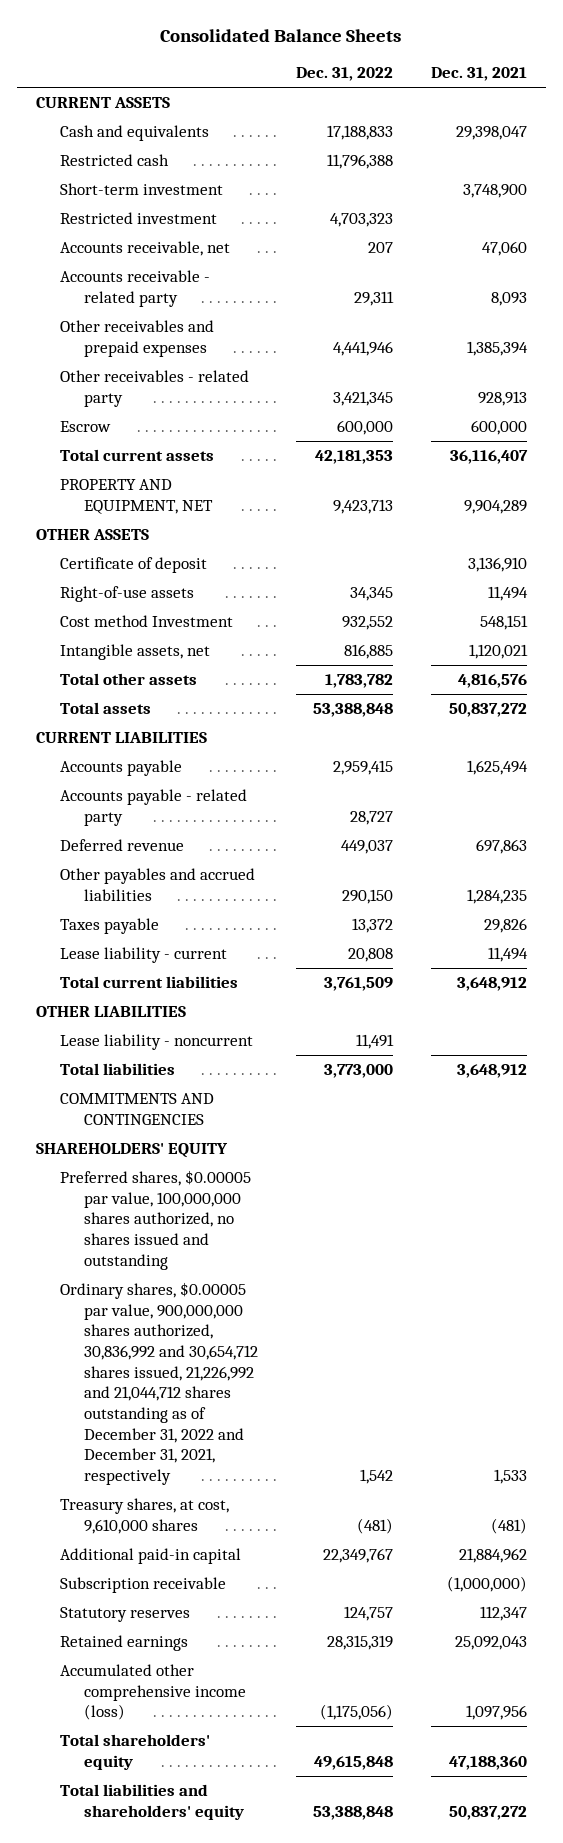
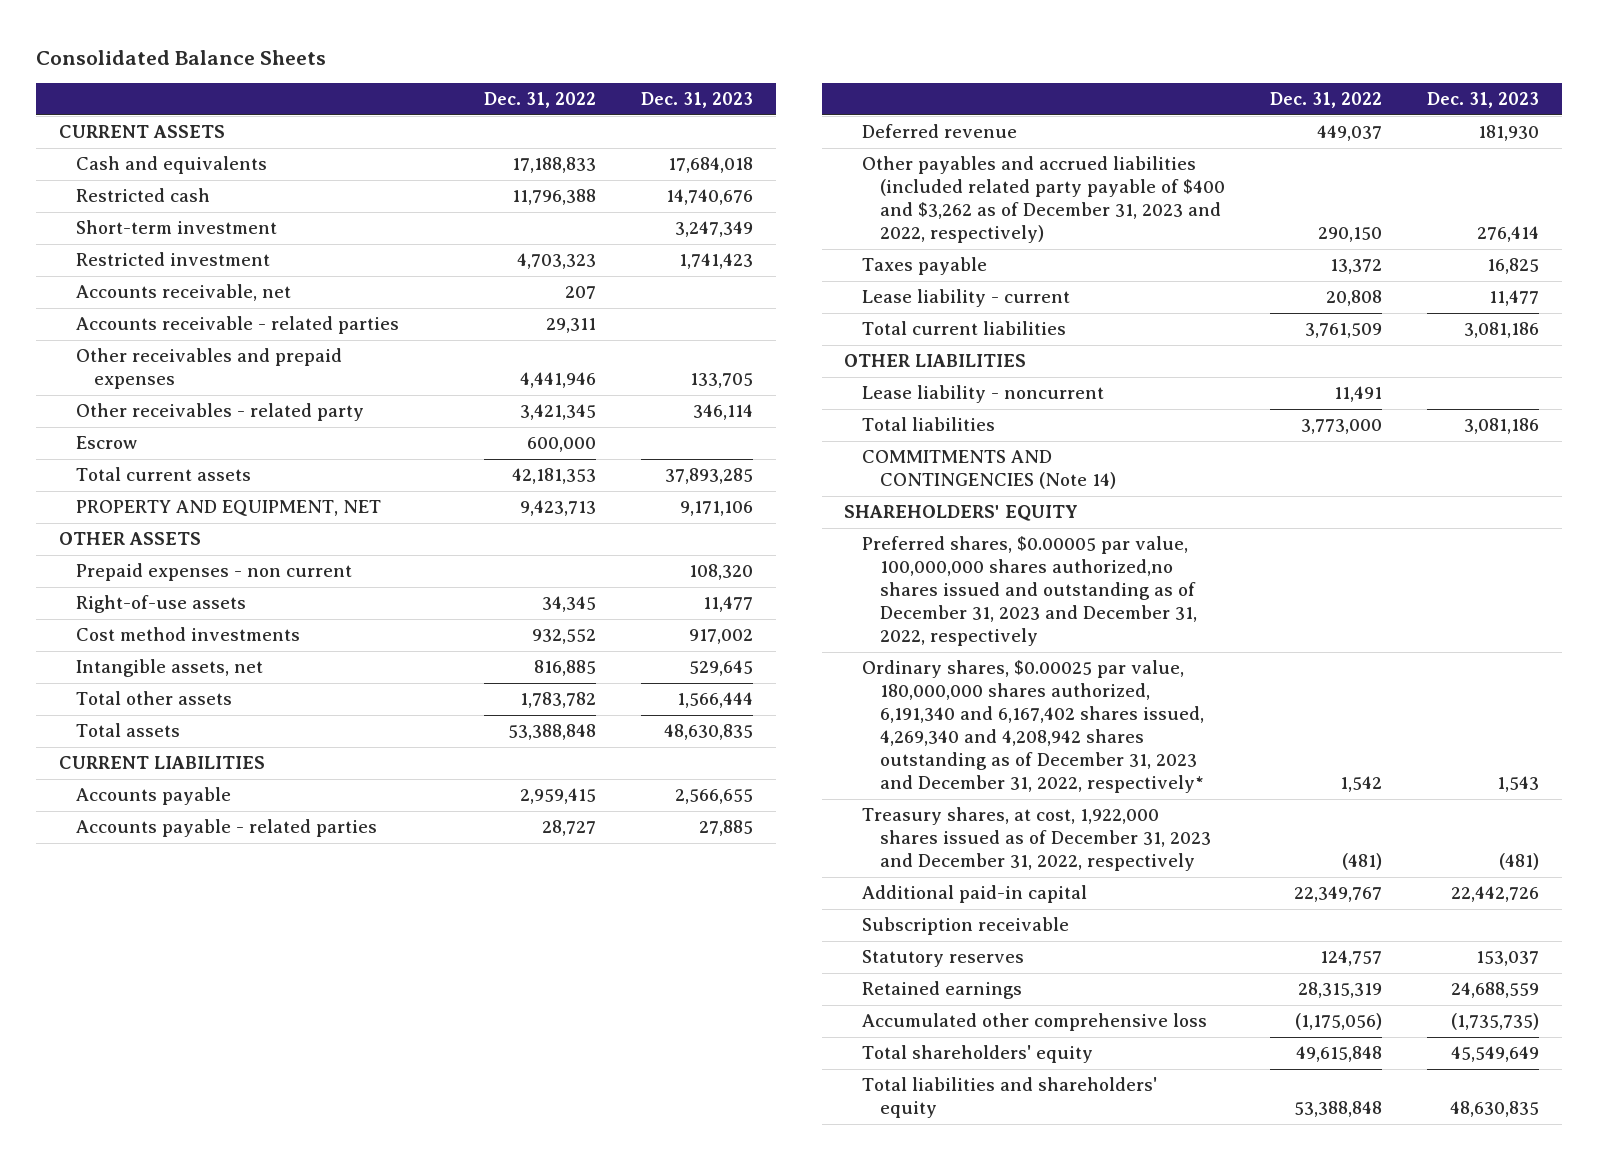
- | Dec. 31, 2022 | Dec. 31, 2021
+ | Dec. 31, 2022 | Dec. 31, 2023
- Accounts receivable - related party | 29,311 | 8,093
+ Accounts receivable - related parties | 29,311 |
- Certificate of deposit | | 3,136,910
+ Prepaid expenses - non current | | 108,320
- Cost method Investment | 932,552 | 548,151
+ Cost method investments | 932,552 | 917,002
- Accounts payable - related party | 28,727 |
+ Accounts payable - related parties | 28,727 | 27,885
- Other payables and accrued liabilities | 290,150 | 1,284,235
+ Other payables and accrued liabilities (included related party payable of $400 and $3,262 as of December 31, 2023 and 2022, respectively) | 290,150 | 276,414
- COMMITMENTS AND CONTINGENCIES
+ COMMITMENTS AND CONTINGENCIES (Note 14)
- Preferred shares, $0.00005 par value, 100,000,000 shares authorized, no shares issued and outstanding
- Ordinary shares, $0.00005 par value, 900,000,000 shares authorized, 30,836,992 and 30,654,712 shares issued, 21,226,992 and 21,044,712 shares outstanding as of December 31, 2022 and December 31, 2021, respectively | 1,542 | 1,533
- Treasury shares, at cost, 9,610,000 shares | (481) | (481)
+ Preferred shares, $0.00005 par value, 100,000,000 shares authorized,no shares issued and outstanding as of December 31, 2023 and December 31, 2022, respectively
+ Ordinary shares, $0.00025 par value, 180,000,000 shares authorized, 6,191,340 and 6,167,402 shares issued, 4,269,340 and 4,208,942 shares outstanding as of December 31, 2023 and December 31, 2022, respectively* | 1,542 | 1,543
+ Treasury shares, at cost, 1,922,000 shares issued as of December 31, 2023 and December 31, 2022, respectively | (481) | (481)
- Accumulated other comprehensive income (loss) | (1,175,056) | 1,097,956
+ Accumulated other comprehensive loss | (1,175,056) | (1,735,735)

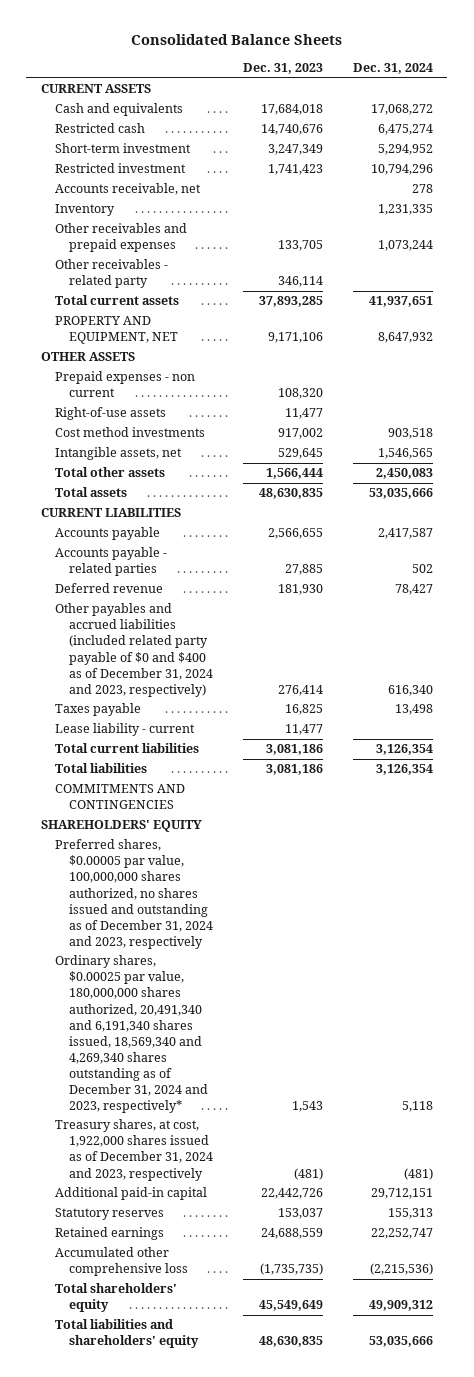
- | Dec. 31, 2022 | Dec. 31, 2023
+ | Dec. 31, 2023 | Dec. 31, 2024
- Accounts receivable - related parties | 29,311 |
+ Inventory | | 1,231,335
- Escrow | 600,000 |
- Other payables and accrued liabilities (included related party payable of $400 and $3,262 as of December 31, 2023 and 2022, respectively) | 290,150 | 276,414
+ Other payables and accrued liabilities (included related party payable of $0 and $400 as of December 31, 2024 and 2023, respectively) | 276,414 | 616,340
- OTHER LIABILITIES
- Lease liability - noncurrent | 11,491 |
- COMMITMENTS AND CONTINGENCIES (Note 14)
+ COMMITMENTS AND CONTINGENCIES
- Preferred shares, $0.00005 par value, 100,000,000 shares authorized,no shares issued and outstanding as of December 31, 2023 and December 31, 2022, respectively
- Ordinary shares, $0.00025 par value, 180,000,000 shares authorized, 6,191,340 and 6,167,402 shares issued, 4,269,340 and 4,208,942 shares outstanding as of December 31, 2023 and December 31, 2022, respectively* | 1,542 | 1,543
- Treasury shares, at cost, 1,922,000 shares issued as of December 31, 2023 and December 31, 2022, respectively | (481) | (481)
+ Preferred shares, $0.00005 par value, 100,000,000 shares authorized, no shares issued and outstanding as of December 31, 2024 and 2023, respectively
+ Ordinary shares, $0.00025 par value, 180,000,000 shares authorized, 20,491,340 and 6,191,340 shares issued, 18,569,340 and 4,269,340 shares outstanding as of December 31, 2024 and 2023, respectively* | 1,543 | 5,118
+ Treasury shares, at cost, 1,922,000 shares issued as of December 31, 2024 and 2023, respectively | (481) | (481)
- Subscription receivable

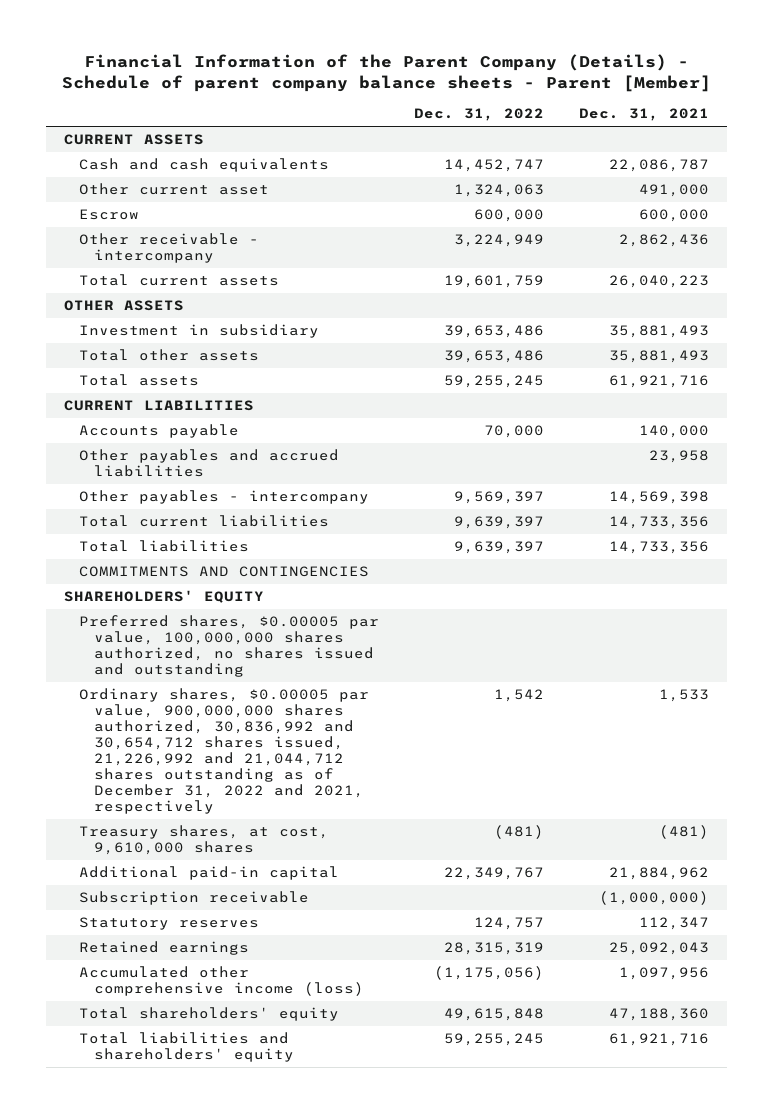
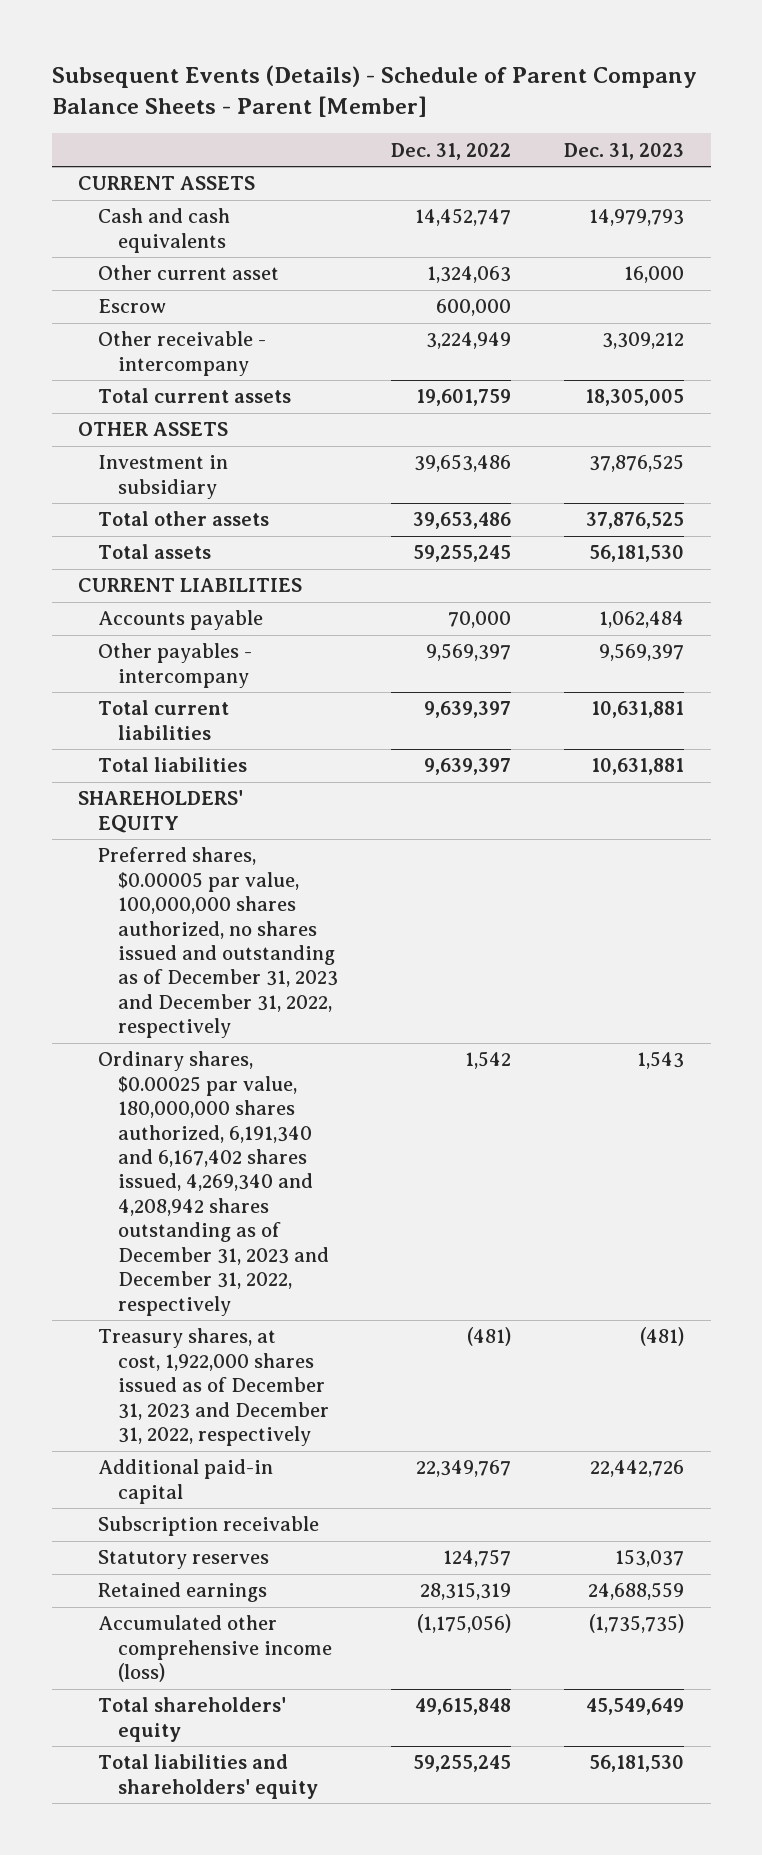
- Financial Information of the Parent Company (Details) - Schedule of parent company balance sheets - Parent [Member]
+ Subsequent Events (Details) - Schedule of Parent Company Balance Sheets - Parent [Member]
- | Dec. 31, 2022 | Dec. 31, 2021
+ | Dec. 31, 2022 | Dec. 31, 2023
- Other payables and accrued liabilities | | 23,958
- COMMITMENTS AND CONTINGENCIES
- Preferred shares, $0.00005 par value, 100,000,000 shares authorized, no shares issued and outstanding
- Ordinary shares, $0.00005 par value, 900,000,000 shares authorized, 30,836,992 and 30,654,712 shares issued, 21,226,992 and 21,044,712 shares outstanding as of December 31, 2022 and 2021, respectively | 1,542 | 1,533
- Treasury shares, at cost, 9,610,000 shares | (481) | (481)
+ Preferred shares, $0.00005 par value, 100,000,000 shares authorized, no shares issued and outstanding as of December 31, 2023 and December 31, 2022, respectively
+ Ordinary shares, $0.00025 par value, 180,000,000 shares authorized, 6,191,340 and 6,167,402 shares issued, 4,269,340 and 4,208,942 shares outstanding as of December 31, 2023 and December 31, 2022, respectively | 1,542 | 1,543
+ Treasury shares, at cost, 1,922,000 shares issued as of December 31, 2023 and December 31, 2022, respectively | (481) | (481)

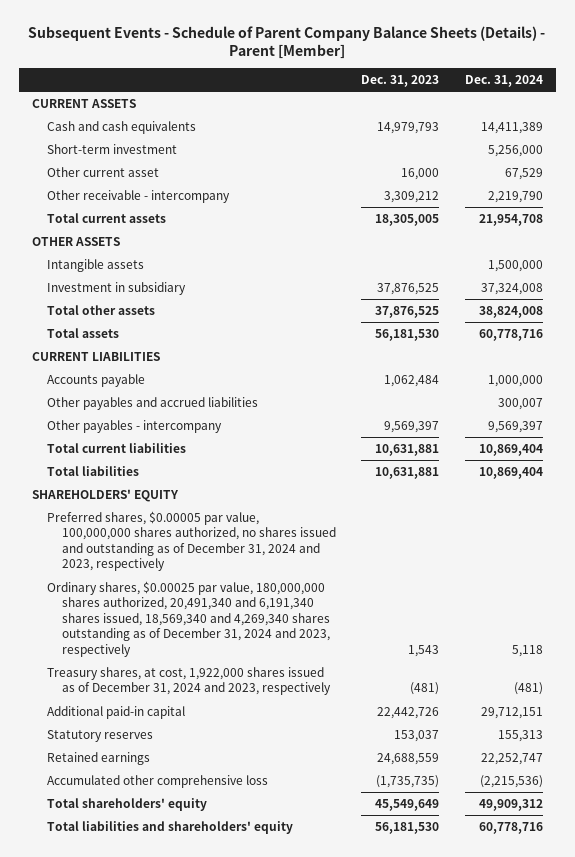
- Subsequent Events (Details) - Schedule of Parent Company Balance Sheets - Parent [Member]
+ Subsequent Events - Schedule of Parent Company Balance Sheets (Details) - Parent [Member]
- | Dec. 31, 2022 | Dec. 31, 2023
+ | Dec. 31, 2023 | Dec. 31, 2024
+ Short-term investment | | 5,256,000
- Escrow | 600,000 |
+ Intangible assets | | 1,500,000
+ Other payables and accrued liabilities | | 300,007
- Preferred shares, $0.00005 par value, 100,000,000 shares authorized, no shares issued and outstanding as of December 31, 2023 and December 31, 2022, respectively
- Ordinary shares, $0.00025 par value, 180,000,000 shares authorized, 6,191,340 and 6,167,402 shares issued, 4,269,340 and 4,208,942 shares outstanding as of December 31, 2023 and December 31, 2022, respectively | 1,542 | 1,543
- Treasury shares, at cost, 1,922,000 shares issued as of December 31, 2023 and December 31, 2022, respectively | (481) | (481)
+ Preferred shares, $0.00005 par value, 100,000,000 shares authorized, no shares issued and outstanding as of December 31, 2024 and 2023, respectively
+ Ordinary shares, $0.00025 par value, 180,000,000 shares authorized, 20,491,340 and 6,191,340 shares issued, 18,569,340 and 4,269,340 shares outstanding as of December 31, 2024 and 2023, respectively | 1,543 | 5,118
+ Treasury shares, at cost, 1,922,000 shares issued as of December 31, 2024 and 2023, respectively | (481) | (481)
- Subscription receivable
- Accumulated other comprehensive income (loss) | (1,175,056) | (1,735,735)
+ Accumulated other comprehensive loss | (1,735,735) | (2,215,536)

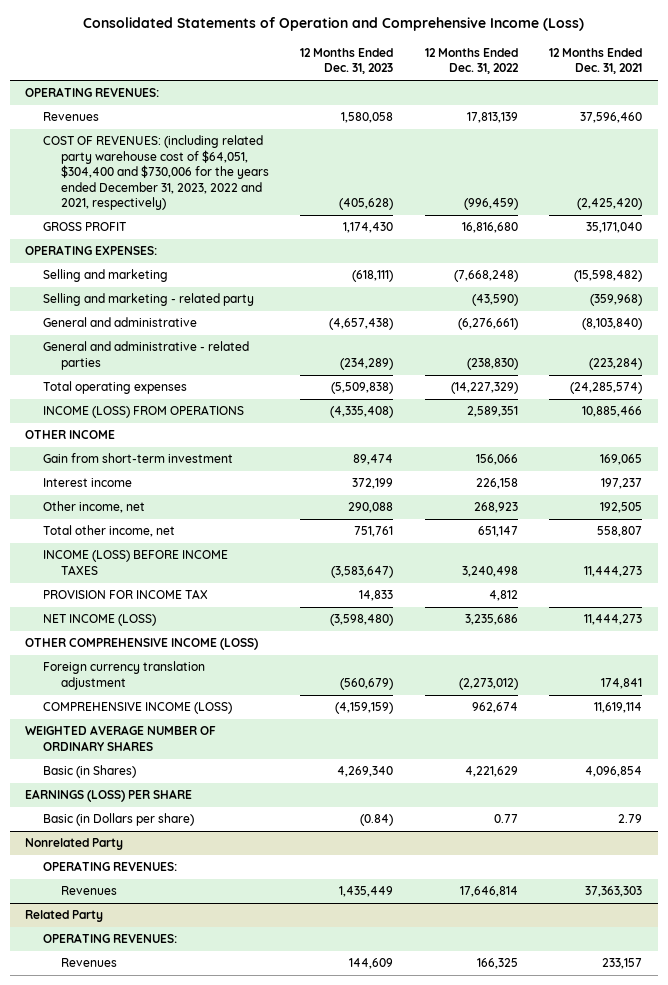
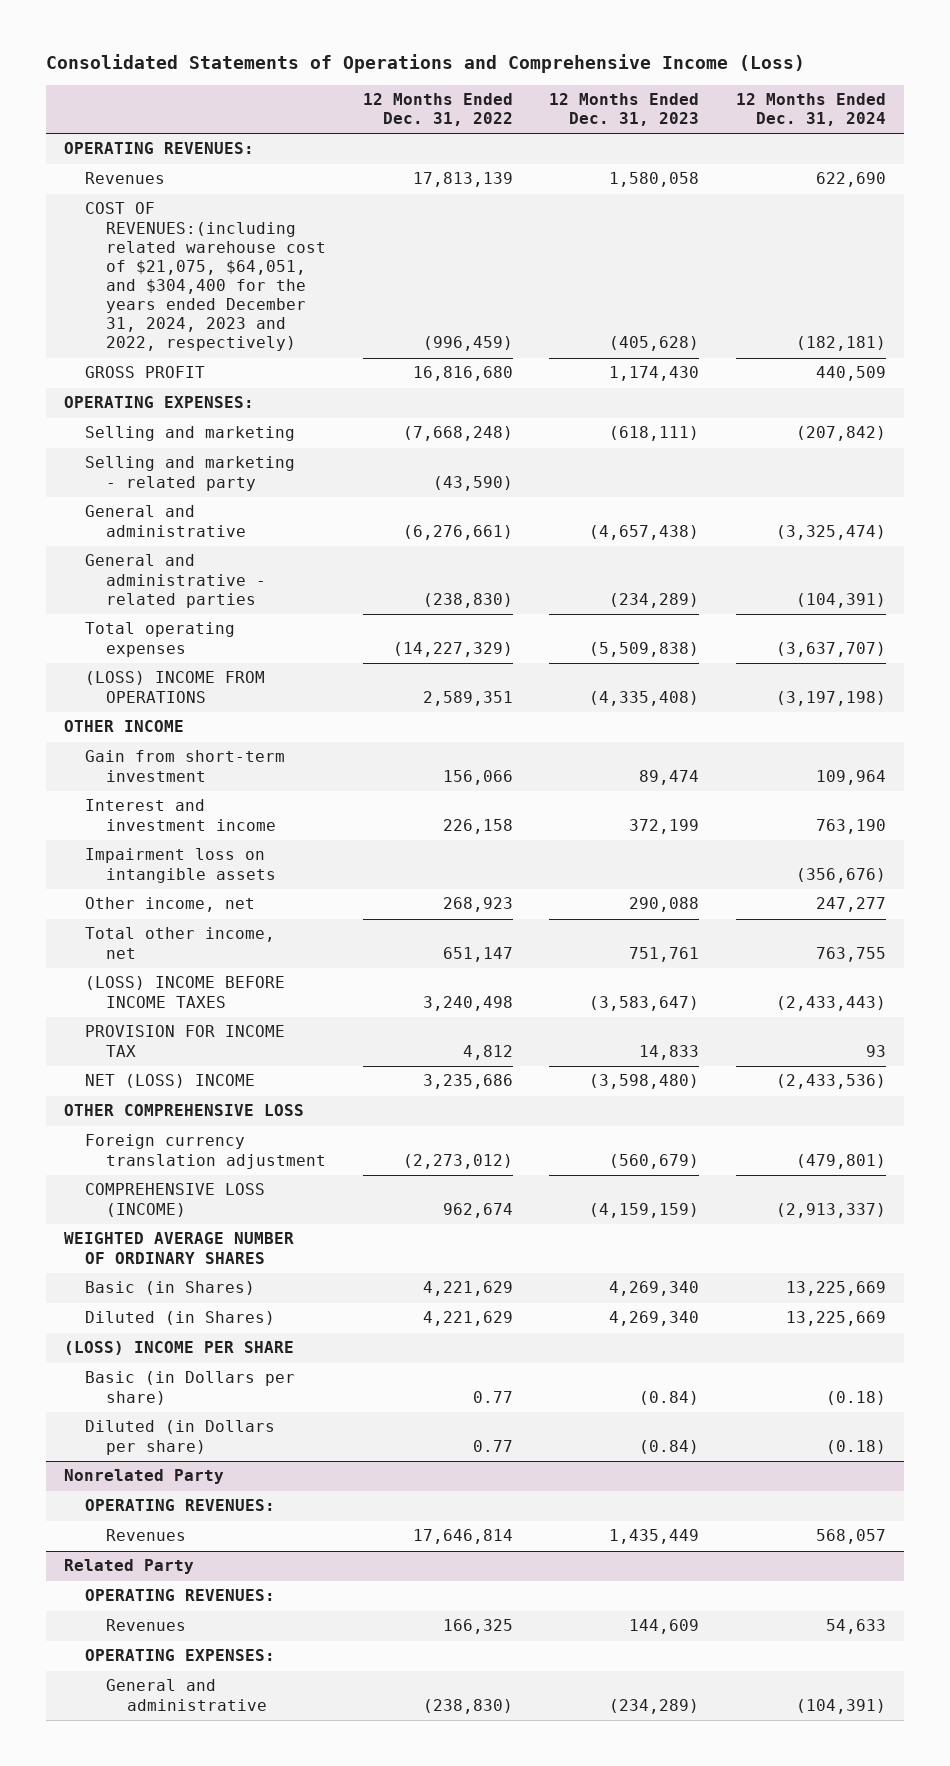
- Consolidated Statements of Operation and Comprehensive Income (Loss)
+ Consolidated Statements of Operations and Comprehensive Income (Loss)
- | 12 Months Ended Dec. 31, 2023 | 12 Months Ended Dec. 31, 2022 | 12 Months Ended Dec. 31, 2021
+ | 12 Months Ended Dec. 31, 2022 | 12 Months Ended Dec. 31, 2023 | 12 Months Ended Dec. 31, 2024
- COST OF REVENUES: (including related party warehouse cost of $64,051, $304,400 and $730,006 for the years ended December 31, 2023, 2022 and 2021, respectively) | (405,628) | (996,459) | (2,425,420)
+ COST OF REVENUES:(including related warehouse cost of $21,075, $64,051, and $304,400 for the years ended December 31, 2024, 2023 and 2022, respectively) | (996,459) | (405,628) | (182,181)
- INCOME (LOSS) FROM OPERATIONS | (4,335,408) | 2,589,351 | 10,885,466
+ (LOSS) INCOME FROM OPERATIONS | 2,589,351 | (4,335,408) | (3,197,198)
- Interest income | 372,199 | 226,158 | 197,237
+ Interest and investment income | 226,158 | 372,199 | 763,190
+ Impairment loss on intangible assets | | | (356,676)
- INCOME (LOSS) BEFORE INCOME TAXES | (3,583,647) | 3,240,498 | 11,444,273
+ (LOSS) INCOME BEFORE INCOME TAXES | 3,240,498 | (3,583,647) | (2,433,443)
- NET INCOME (LOSS) | (3,598,480) | 3,235,686 | 11,444,273
- OTHER COMPREHENSIVE INCOME (LOSS)
+ NET (LOSS) INCOME | 3,235,686 | (3,598,480) | (2,433,536)
+ OTHER COMPREHENSIVE LOSS
- COMPREHENSIVE INCOME (LOSS) | (4,159,159) | 962,674 | 11,619,114
+ COMPREHENSIVE LOSS (INCOME) | 962,674 | (4,159,159) | (2,913,337)
- EARNINGS (LOSS) PER SHARE
+ Diluted (in Shares) | 4,221,629 | 4,269,340 | 13,225,669
+ (LOSS) INCOME PER SHARE
+ Diluted (in Dollars per share) | 0.77 | (0.84) | (0.18)
@ Related Party
+ OPERATING EXPENSES:
+ General and administrative | (238,830) | (234,289) | (104,391)

